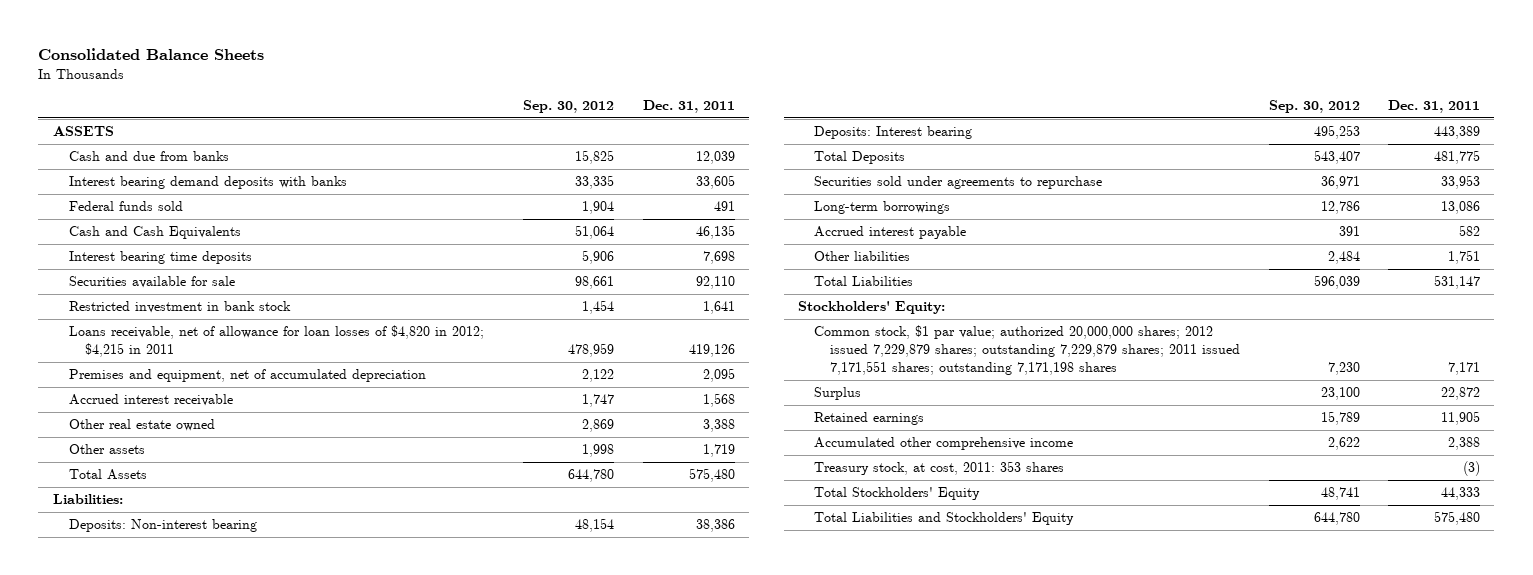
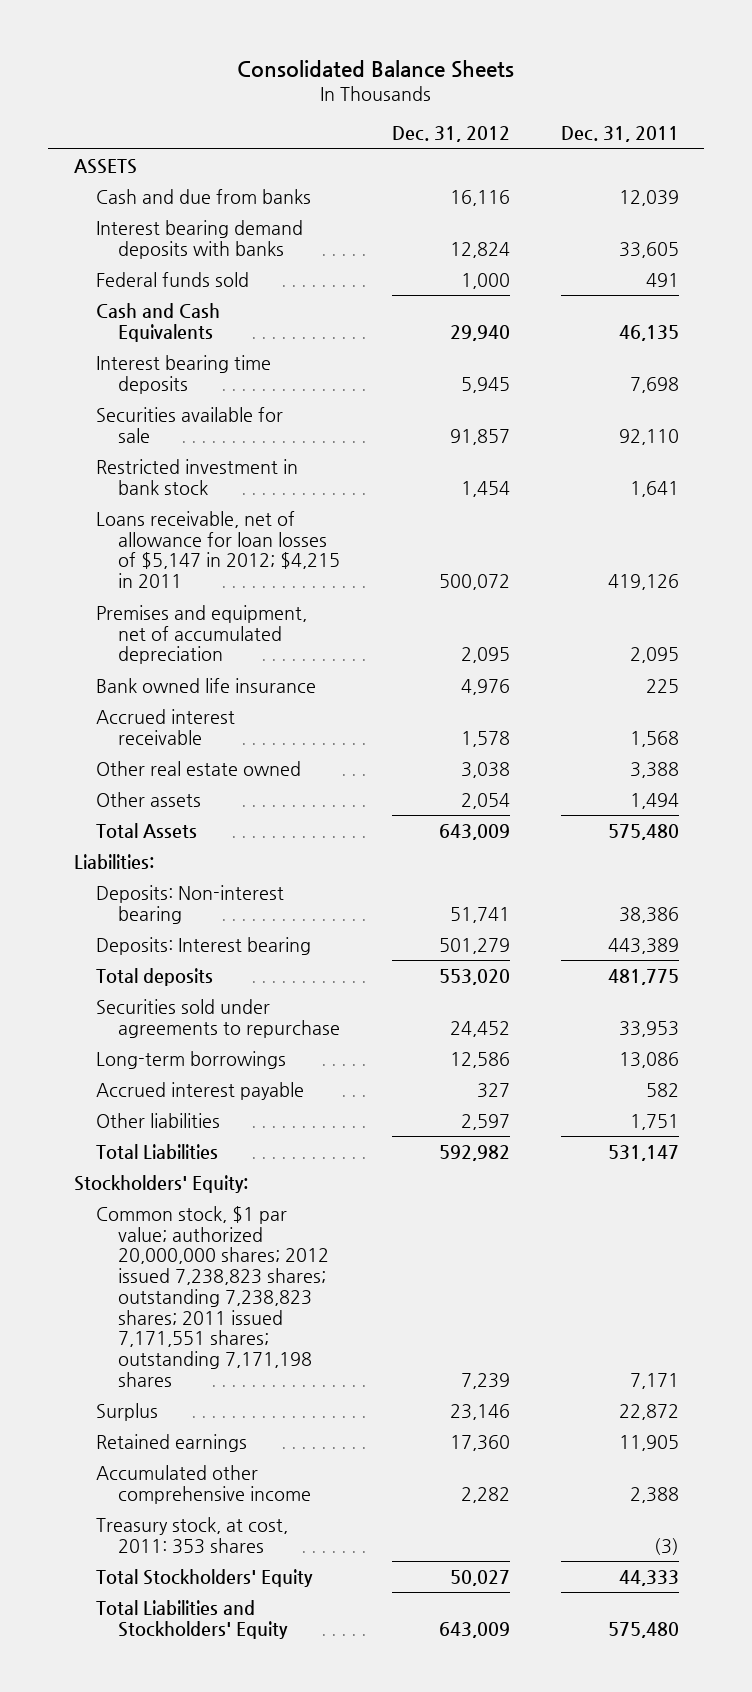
- | Sep. 30, 2012 | Dec. 31, 2011
+ | Dec. 31, 2012 | Dec. 31, 2011
- Loans receivable, net of allowance for loan losses of $4,820 in 2012; $4,215 in 2011 | 478,959 | 419,126
+ Loans receivable, net of allowance for loan losses of $5,147 in 2012; $4,215 in 2011 | 500,072 | 419,126
+ Bank owned life insurance | 4,976 | 225
- Other assets | 1,998 | 1,719
+ Other assets | 2,054 | 1,494
- Total Deposits | 543,407 | 481,775
+ Total deposits | 553,020 | 481,775
- Common stock, $1 par value; authorized 20,000,000 shares; 2012 issued 7,229,879 shares; outstanding 7,229,879 shares; 2011 issued 7,171,551 shares; outstanding 7,171,198 shares | 7,230 | 7,171
+ Common stock, $1 par value; authorized 20,000,000 shares; 2012 issued 7,238,823 shares; outstanding 7,238,823 shares; 2011 issued 7,171,551 shares; outstanding 7,171,198 shares | 7,239 | 7,171

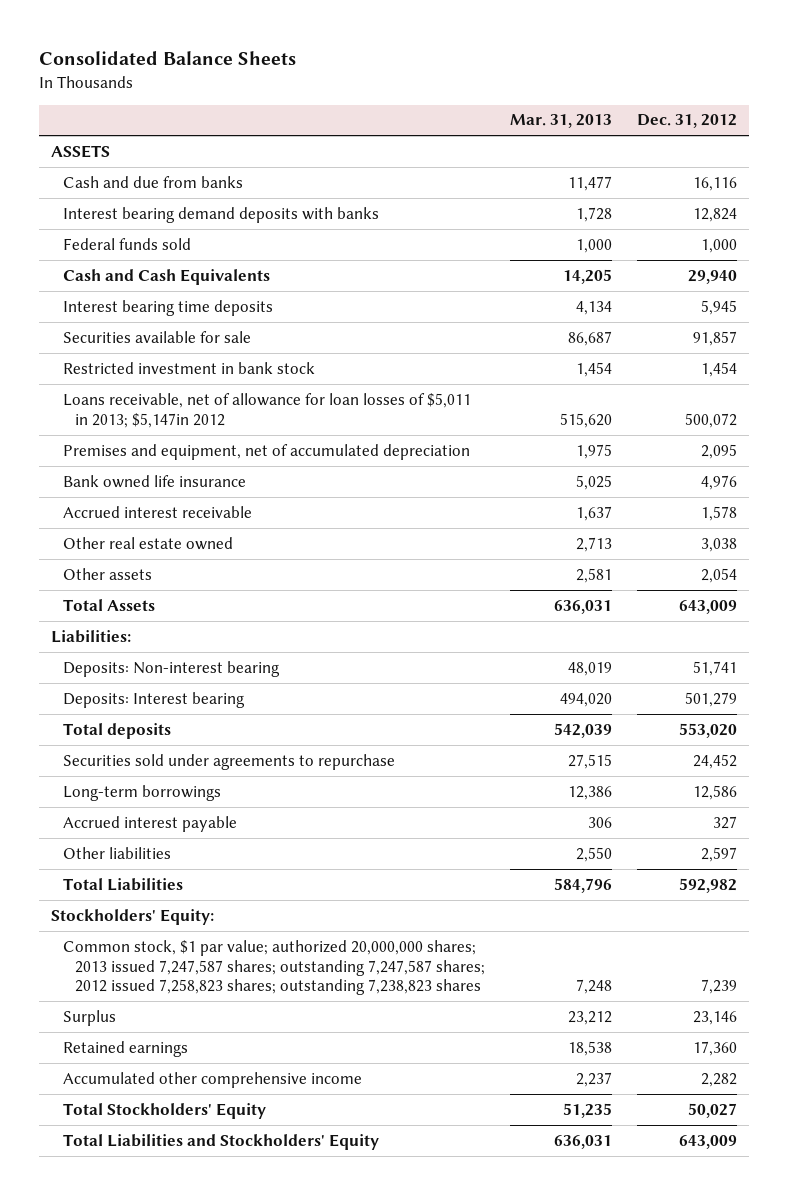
- | Dec. 31, 2012 | Dec. 31, 2011
+ | Mar. 31, 2013 | Dec. 31, 2012
- Loans receivable, net of allowance for loan losses of $5,147 in 2012; $4,215 in 2011 | 500,072 | 419,126
+ Loans receivable, net of allowance for loan losses of $5,011 in 2013; $5,147in 2012 | 515,620 | 500,072
- Common stock, $1 par value; authorized 20,000,000 shares; 2012 issued 7,238,823 shares; outstanding 7,238,823 shares; 2011 issued 7,171,551 shares; outstanding 7,171,198 shares | 7,239 | 7,171
+ Common stock, $1 par value; authorized 20,000,000 shares; 2013 issued 7,247,587 shares; outstanding 7,247,587 shares; 2012 issued 7,258,823 shares; outstanding 7,238,823 shares | 7,248 | 7,239
- Treasury stock, at cost, 2011: 353 shares | | (3)

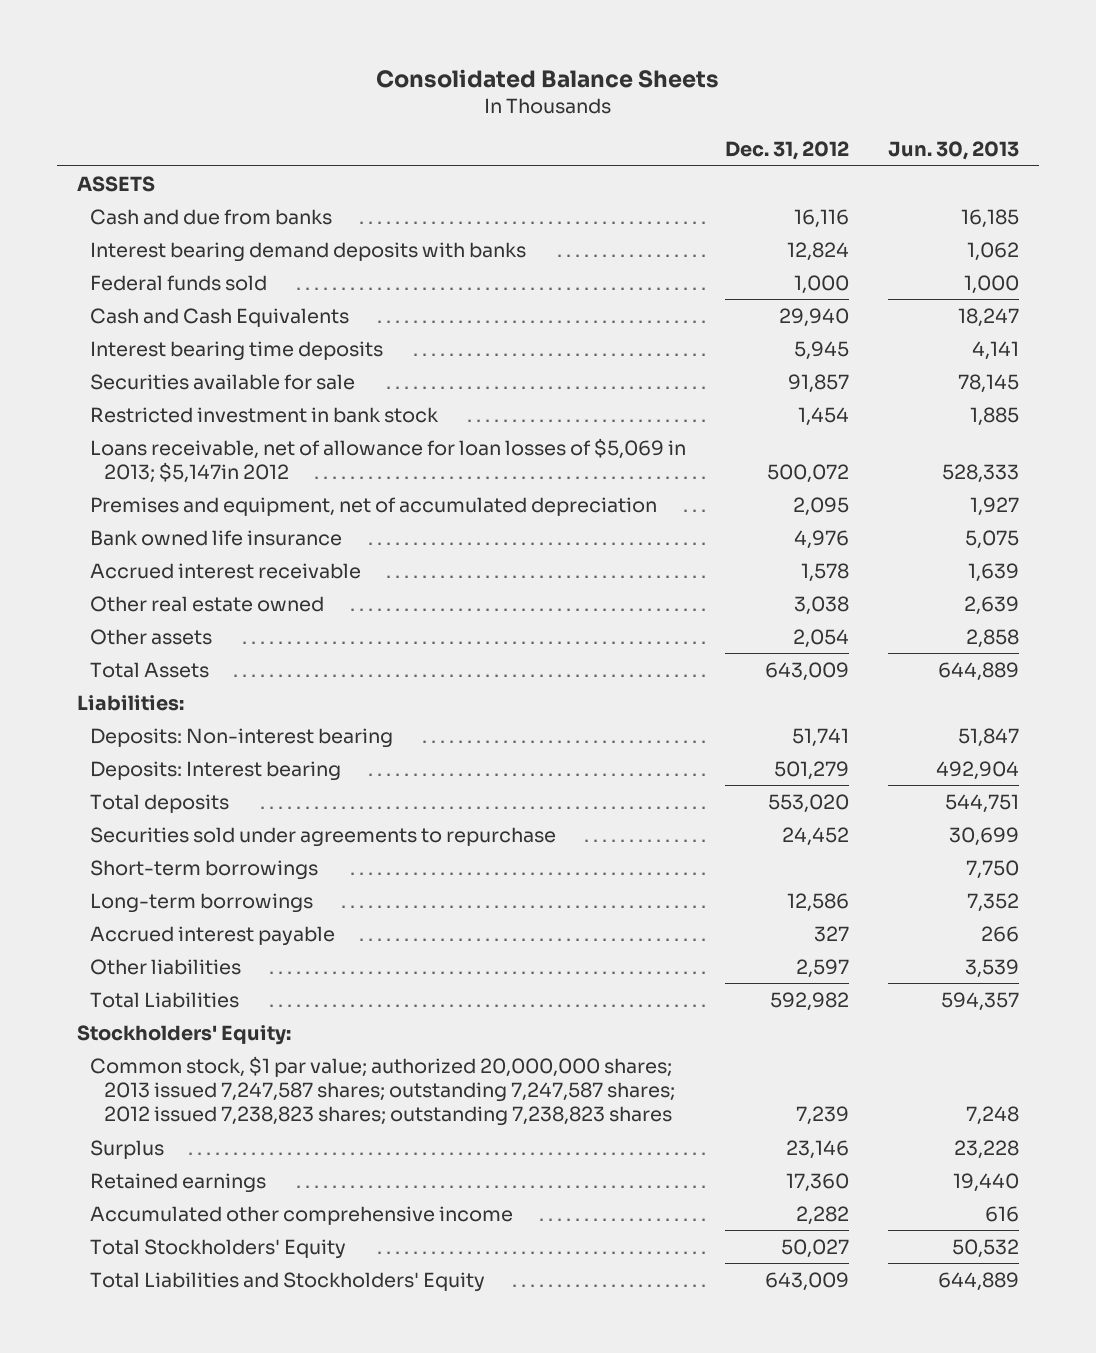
- | Mar. 31, 2013 | Dec. 31, 2012
+ | Dec. 31, 2012 | Jun. 30, 2013
- Loans receivable, net of allowance for loan losses of $5,011 in 2013; $5,147in 2012 | 515,620 | 500,072
+ Loans receivable, net of allowance for loan losses of $5,069 in 2013; $5,147in 2012 | 500,072 | 528,333
+ Short-term borrowings | | 7,750
- Common stock, $1 par value; authorized 20,000,000 shares; 2013 issued 7,247,587 shares; outstanding 7,247,587 shares; 2012 issued 7,258,823 shares; outstanding 7,238,823 shares | 7,248 | 7,239
+ Common stock, $1 par value; authorized 20,000,000 shares; 2013 issued 7,247,587 shares; outstanding 7,247,587 shares; 2012 issued 7,238,823 shares; outstanding 7,238,823 shares | 7,239 | 7,248

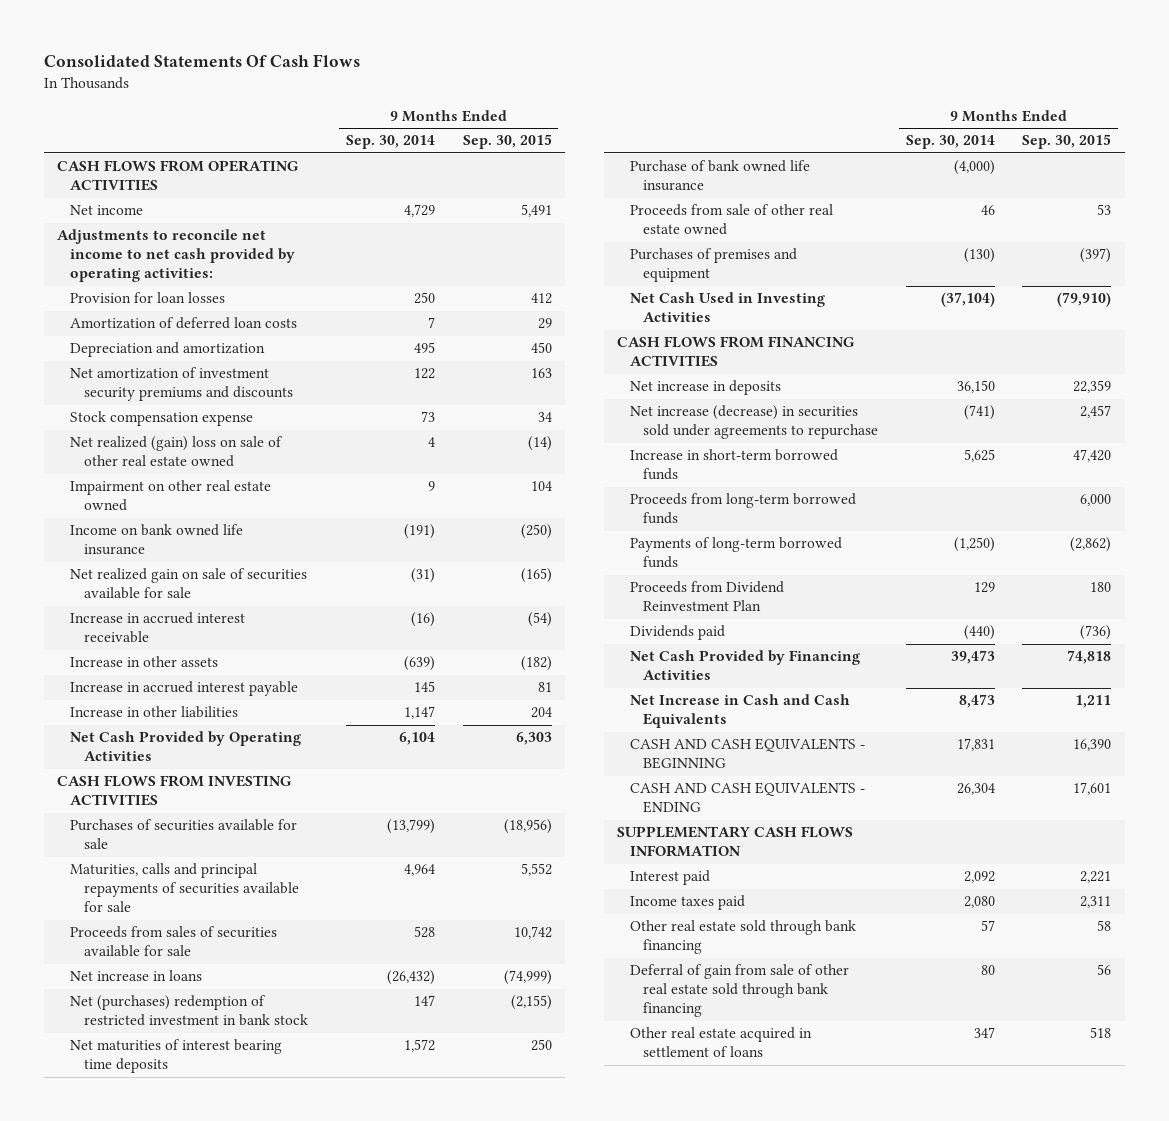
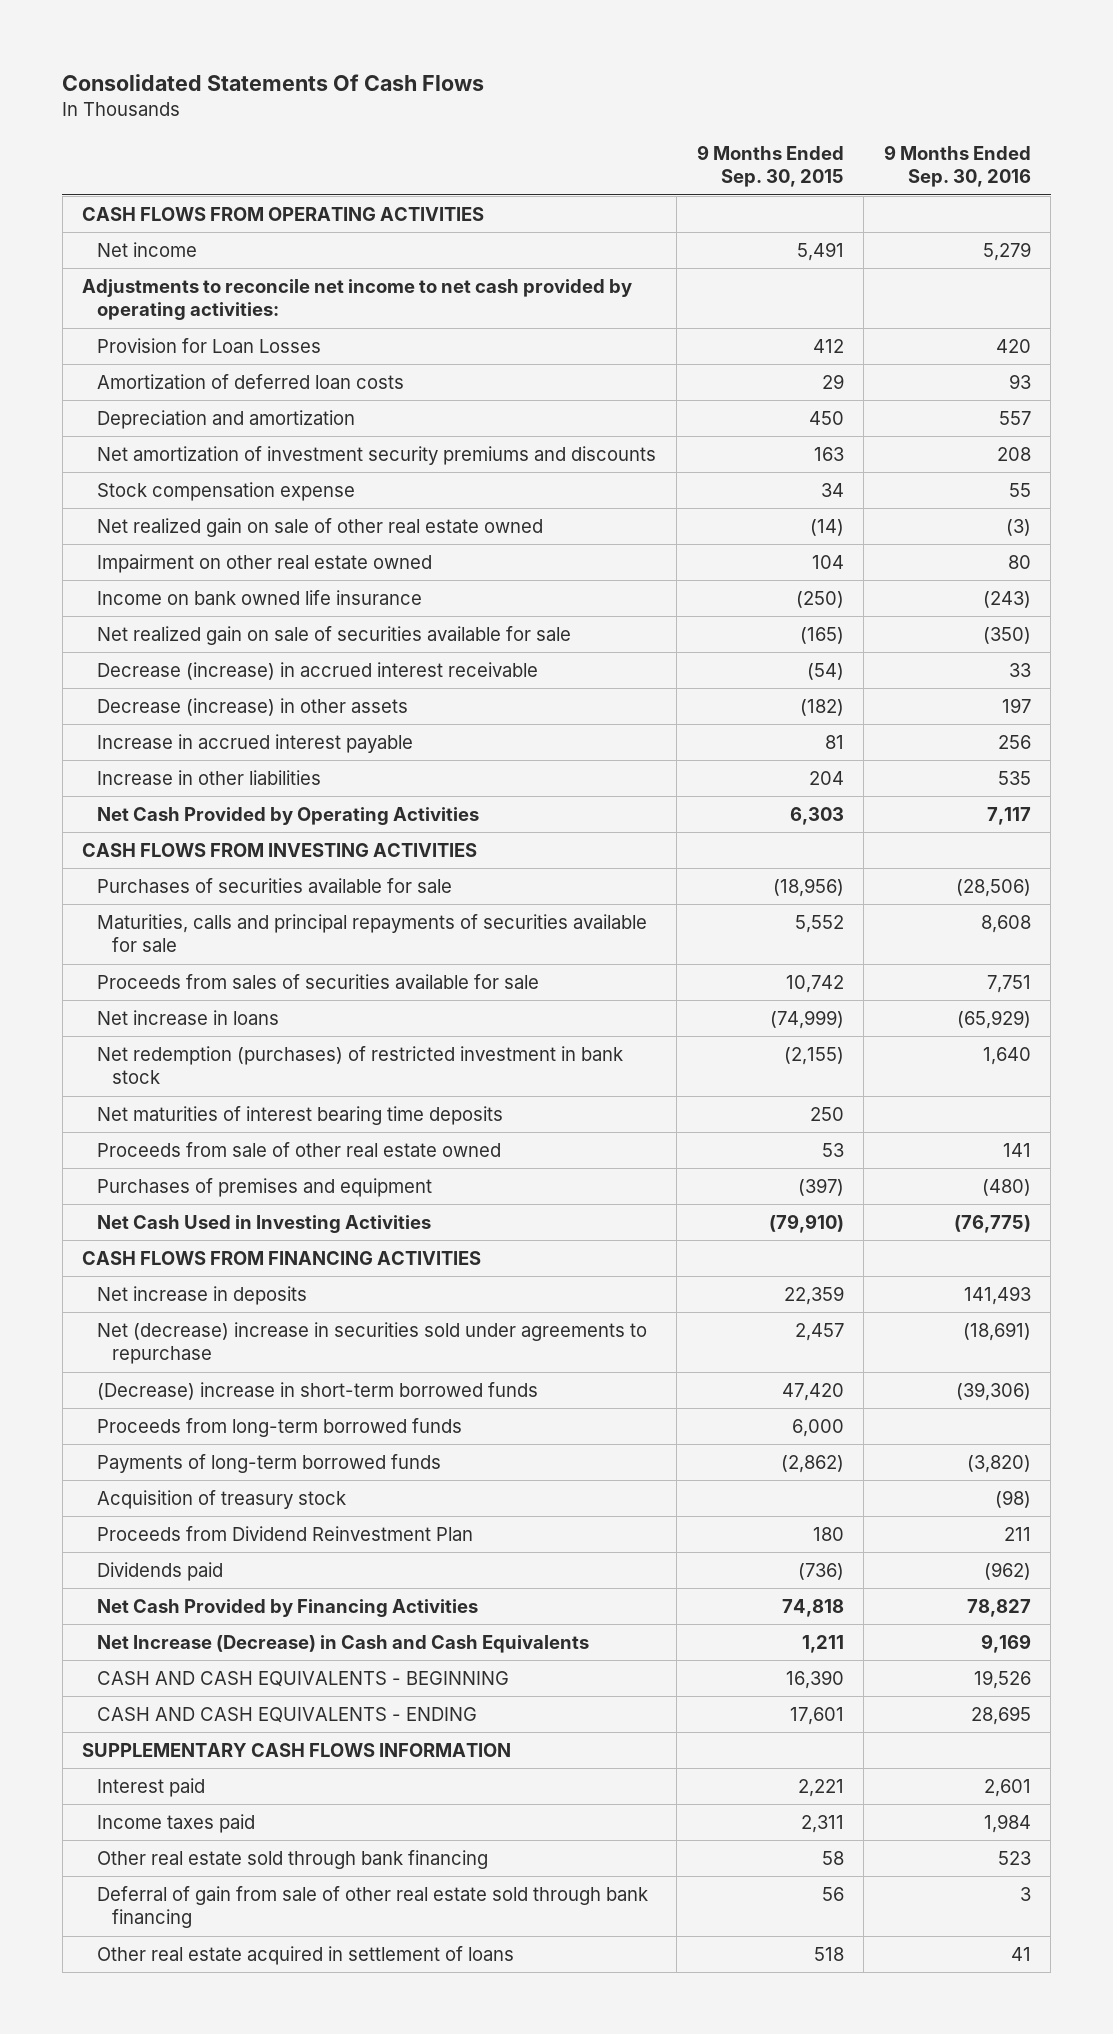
- | 9 Months Ended Sep. 30, 2014 | 9 Months Ended Sep. 30, 2015
+ | 9 Months Ended Sep. 30, 2015 | 9 Months Ended Sep. 30, 2016
- Provision for loan losses | 250 | 412
+ Provision for Loan Losses | 412 | 420
- Net realized (gain) loss on sale of other real estate owned | 4 | (14)
+ Net realized gain on sale of other real estate owned | (14) | (3)
- Increase in accrued interest receivable | (16) | (54)
- Increase in other assets | (639) | (182)
+ Decrease (increase) in accrued interest receivable | (54) | 33
+ Decrease (increase) in other assets | (182) | 197
- Net (purchases) redemption of restricted investment in bank stock | 147 | (2,155)
+ Net redemption (purchases) of restricted investment in bank stock | (2,155) | 1,640
- Purchase of bank owned life insurance | (4,000) |
- Net increase (decrease) in securities sold under agreements to repurchase | (741) | 2,457
- Increase in short-term borrowed funds | 5,625 | 47,420
+ Net (decrease) increase in securities sold under agreements to repurchase | 2,457 | (18,691)
+ (Decrease) increase in short-term borrowed funds | 47,420 | (39,306)
+ Acquisition of treasury stock | | (98)
- Net Increase in Cash and Cash Equivalents | 8,473 | 1,211
+ Net Increase (Decrease) in Cash and Cash Equivalents | 1,211 | 9,169

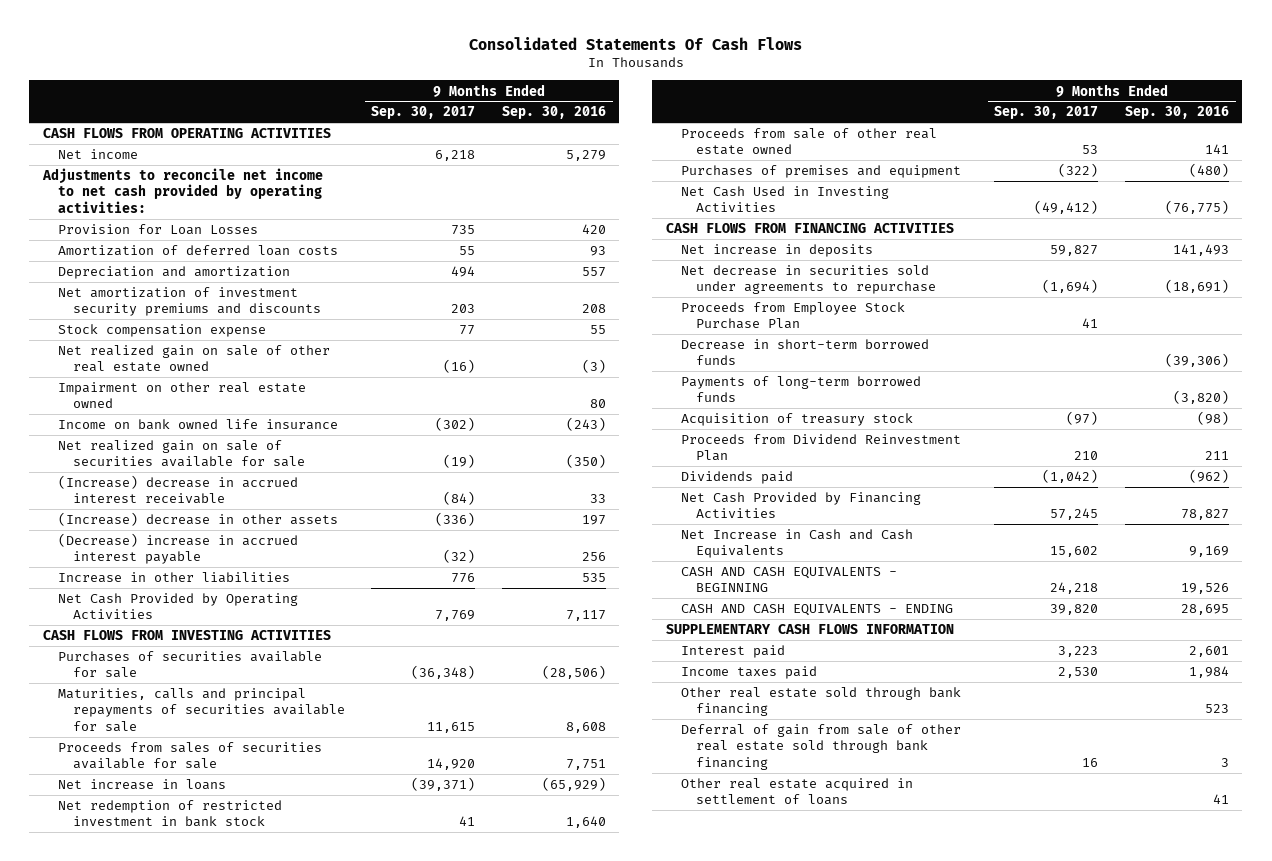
- | 9 Months Ended Sep. 30, 2015 | 9 Months Ended Sep. 30, 2016
+ | 9 Months Ended Sep. 30, 2017 | 9 Months Ended Sep. 30, 2016
- Decrease (increase) in accrued interest receivable | (54) | 33
- Decrease (increase) in other assets | (182) | 197
- Increase in accrued interest payable | 81 | 256
+ (Increase) decrease in accrued interest receivable | (84) | 33
+ (Increase) decrease in other assets | (336) | 197
+ (Decrease) increase in accrued interest payable | (32) | 256
- Net redemption (purchases) of restricted investment in bank stock | (2,155) | 1,640
- Net maturities of interest bearing time deposits | 250 |
+ Net redemption of restricted investment in bank stock | 41 | 1,640
- Net (decrease) increase in securities sold under agreements to repurchase | 2,457 | (18,691)
- (Decrease) increase in short-term borrowed funds | 47,420 | (39,306)
- Proceeds from long-term borrowed funds | 6,000 |
+ Net decrease in securities sold under agreements to repurchase | (1,694) | (18,691)
+ Proceeds from Employee Stock Purchase Plan | 41 |
+ Decrease in short-term borrowed funds | | (39,306)
- Net Increase (Decrease) in Cash and Cash Equivalents | 1,211 | 9,169
+ Net Increase in Cash and Cash Equivalents | 15,602 | 9,169

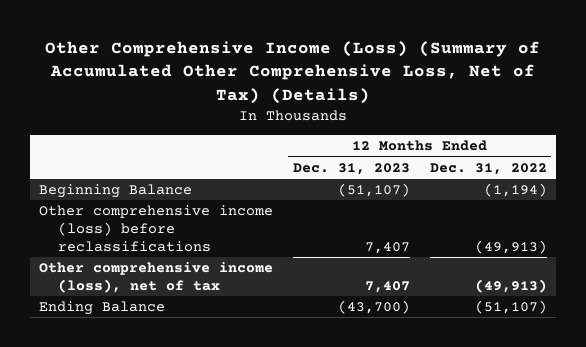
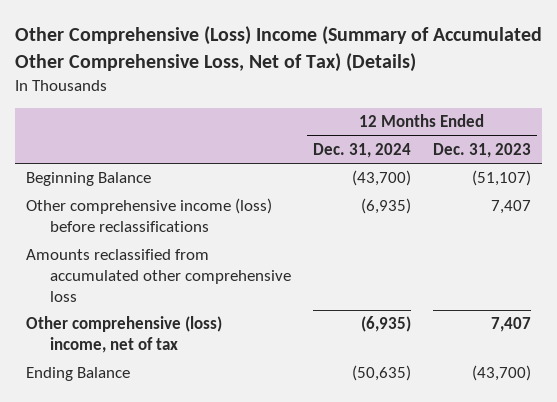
- Other Comprehensive Income (Loss) (Summary of Accumulated Other Comprehensive Loss, Net of Tax) (Details)
+ Other Comprehensive (Loss) Income (Summary of Accumulated Other Comprehensive Loss, Net of Tax) (Details)
- | 12 Months Ended Dec. 31, 2023 | 12 Months Ended Dec. 31, 2022
+ | 12 Months Ended Dec. 31, 2024 | 12 Months Ended Dec. 31, 2023
- Other comprehensive income (loss), net of tax | 7,407 | (49,913)
+ Amounts reclassified from accumulated other comprehensive loss
+ Other comprehensive (loss) income, net of tax | (6,935) | 7,407

